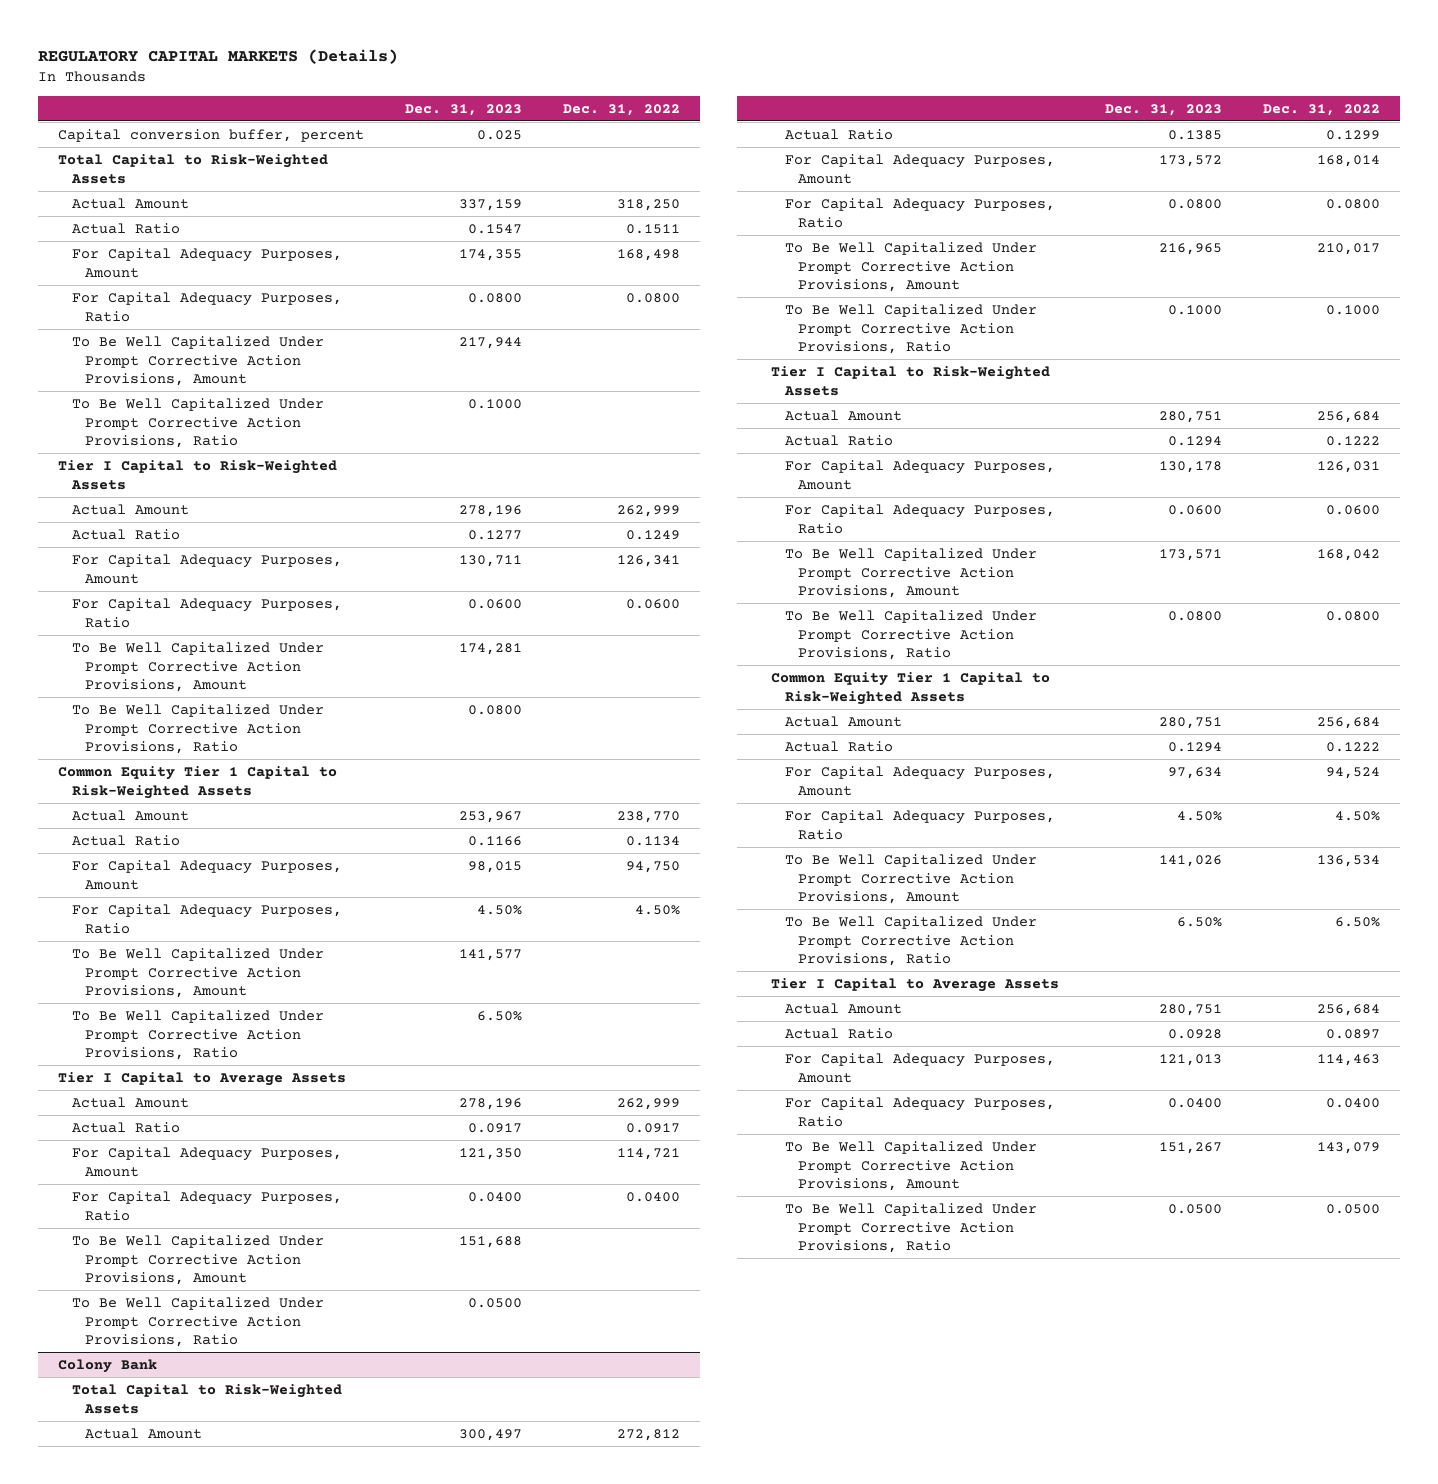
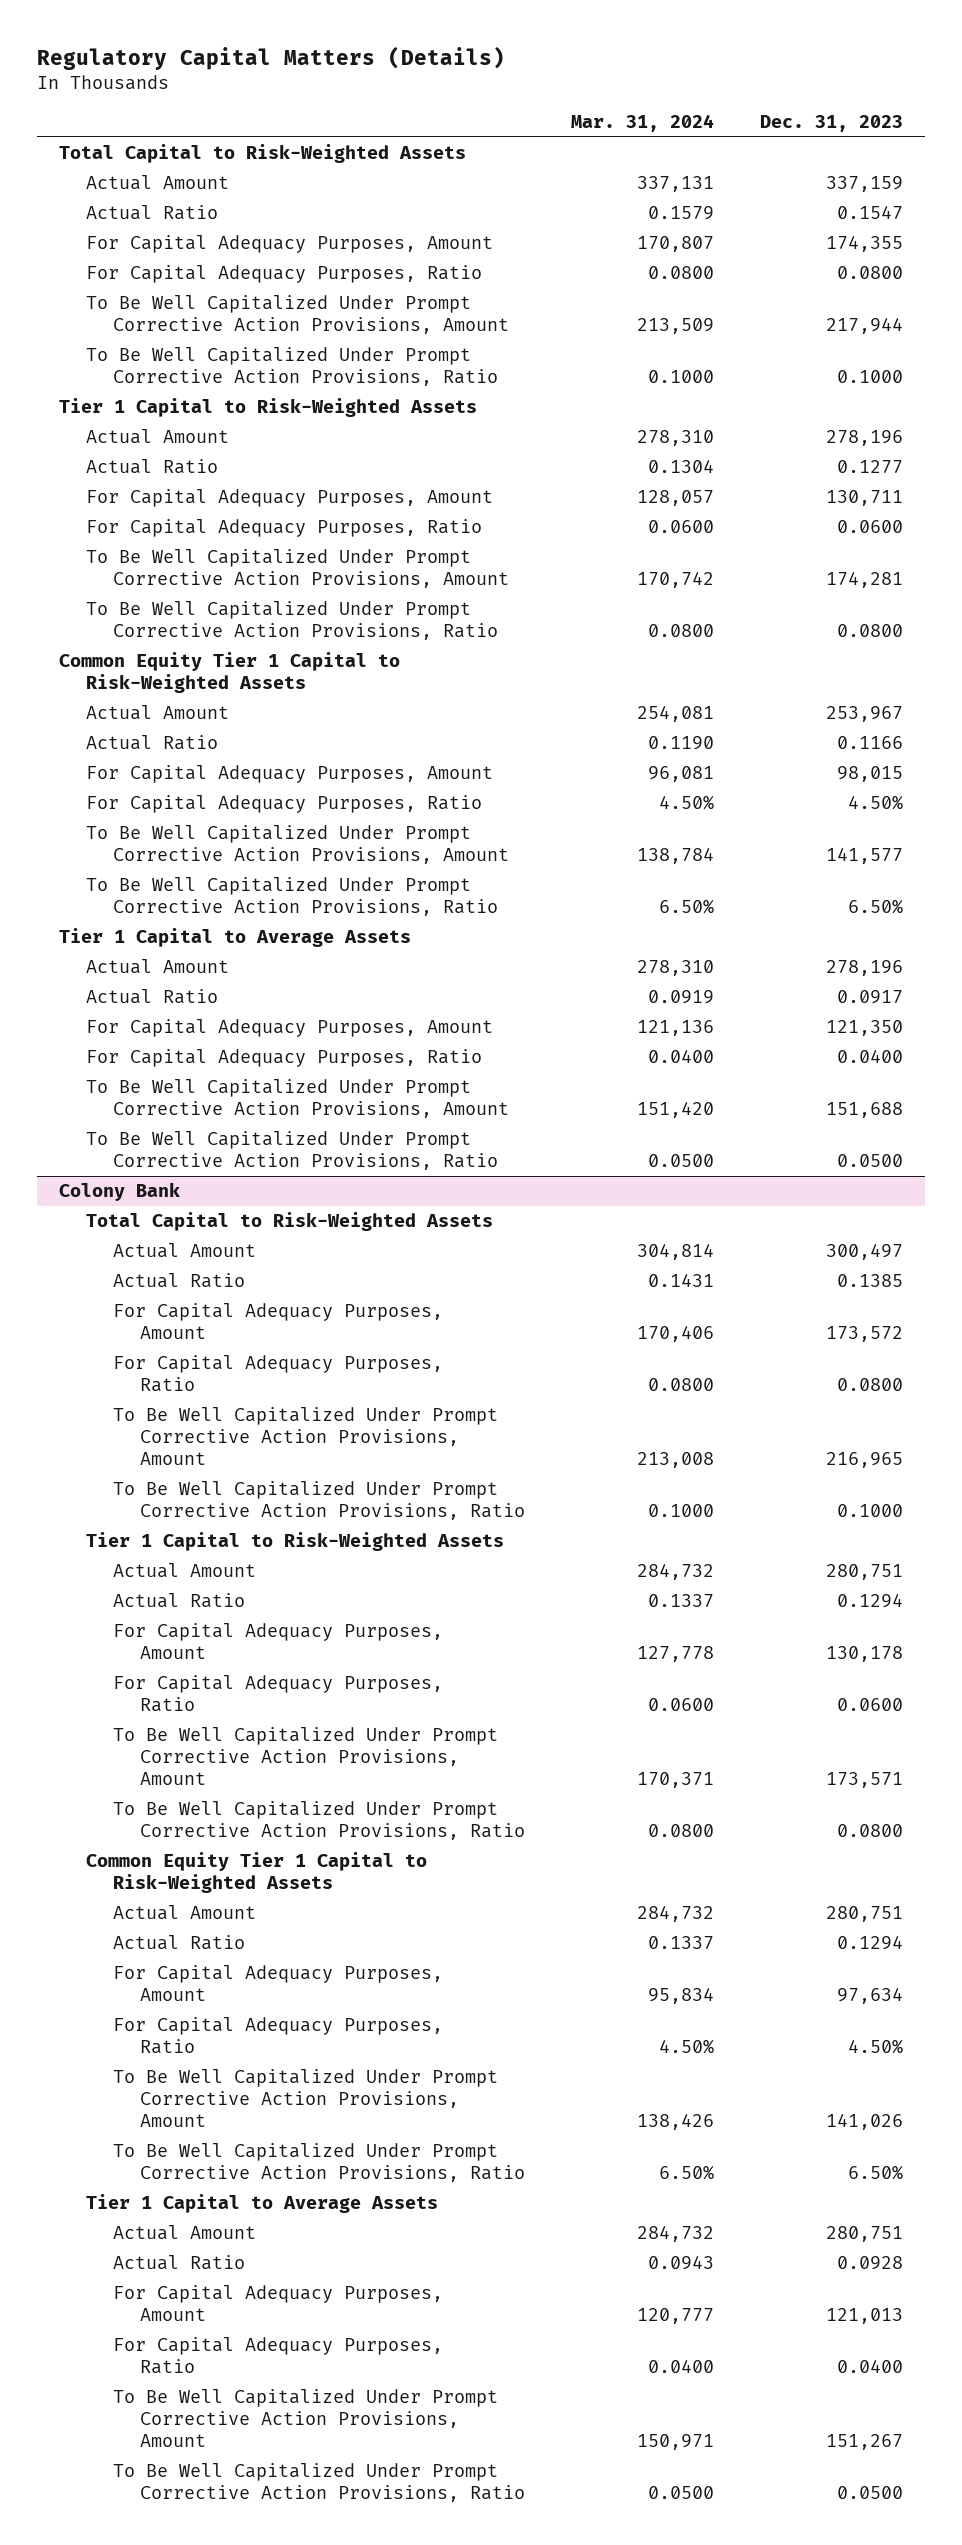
- REGULATORY CAPITAL MARKETS (Details)
+ Regulatory Capital Matters (Details)
- | Dec. 31, 2023 | Dec. 31, 2022
+ | Mar. 31, 2024 | Dec. 31, 2023
- Capital conversion buffer, percent | 0.025 |
- Tier I Capital to Risk-Weighted Assets
+ Tier 1 Capital to Risk-Weighted Assets
- Tier I Capital to Average Assets
+ Tier 1 Capital to Average Assets
@ Colony Bank
- Tier I Capital to Risk-Weighted Assets
+ Tier 1 Capital to Risk-Weighted Assets
- Tier I Capital to Average Assets
+ Tier 1 Capital to Average Assets

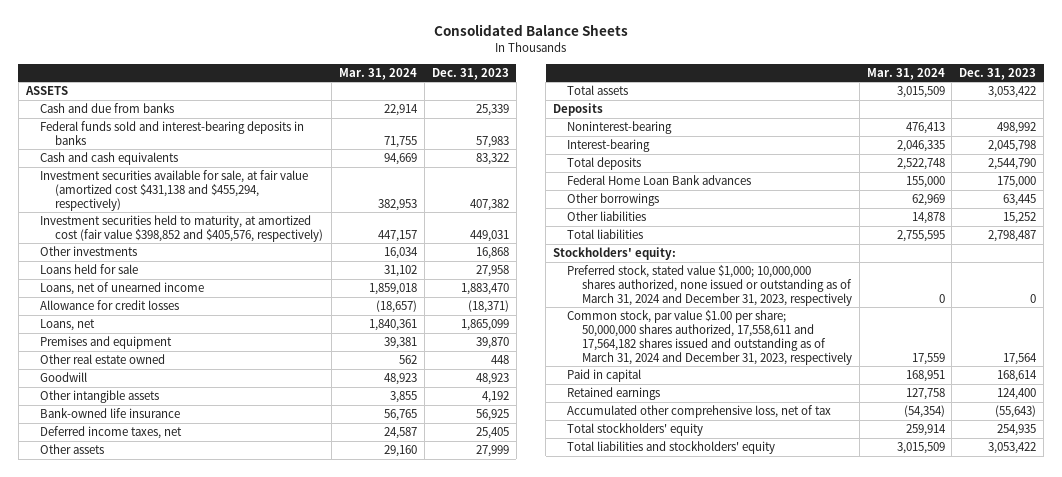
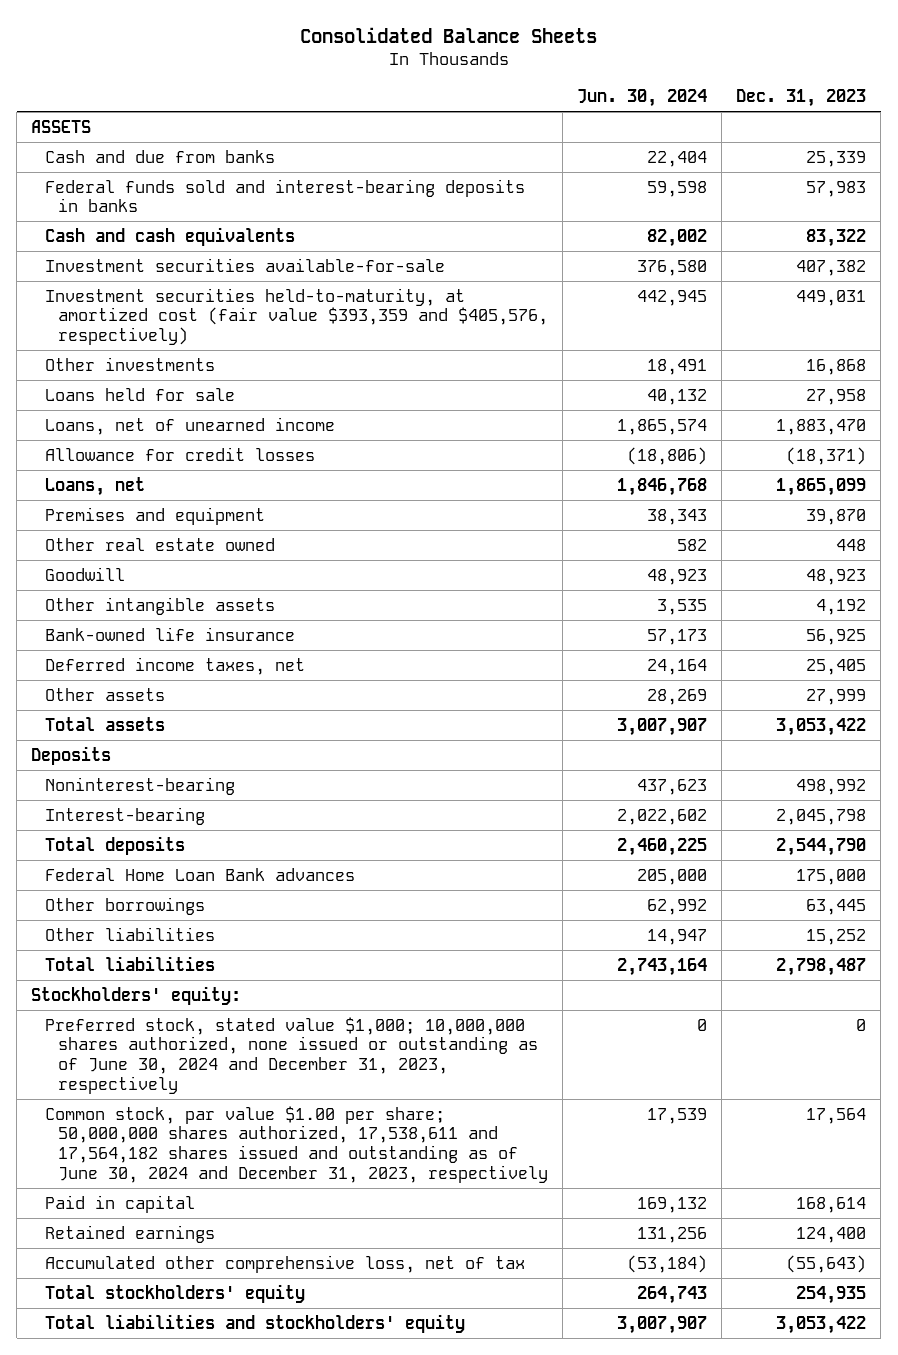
- | Mar. 31, 2024 | Dec. 31, 2023
+ | Jun. 30, 2024 | Dec. 31, 2023
- Investment securities available for sale, at fair value (amortized cost $431,138 and $455,294, respectively) | 382,953 | 407,382
- Investment securities held to maturity, at amortized cost (fair value $398,852 and $405,576, respectively) | 447,157 | 449,031
+ Investment securities available-for-sale | 376,580 | 407,382
+ Investment securities held-to-maturity, at amortized cost (fair value $393,359 and $405,576, respectively) | 442,945 | 449,031
- Preferred stock, stated value $1,000; 10,000,000 shares authorized, none issued or outstanding as of March 31, 2024 and December 31, 2023, respectively | 0 | 0
- Common stock, par value $1.00 per share; 50,000,000 shares authorized, 17,558,611 and 17,564,182 shares issued and outstanding as of March 31, 2024 and December 31, 2023, respectively | 17,559 | 17,564
+ Preferred stock, stated value $1,000; 10,000,000 shares authorized, none issued or outstanding as of June 30, 2024 and December 31, 2023, respectively | 0 | 0
+ Common stock, par value $1.00 per share; 50,000,000 shares authorized, 17,538,611 and 17,564,182 shares issued and outstanding as of June 30, 2024 and December 31, 2023, respectively | 17,539 | 17,564

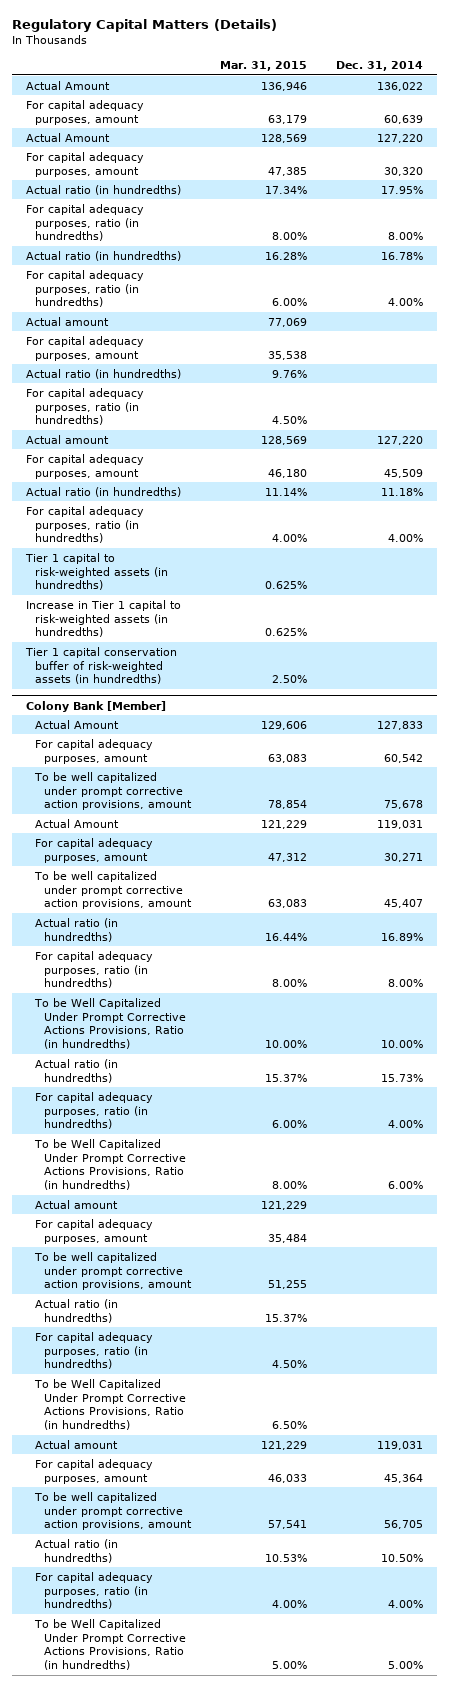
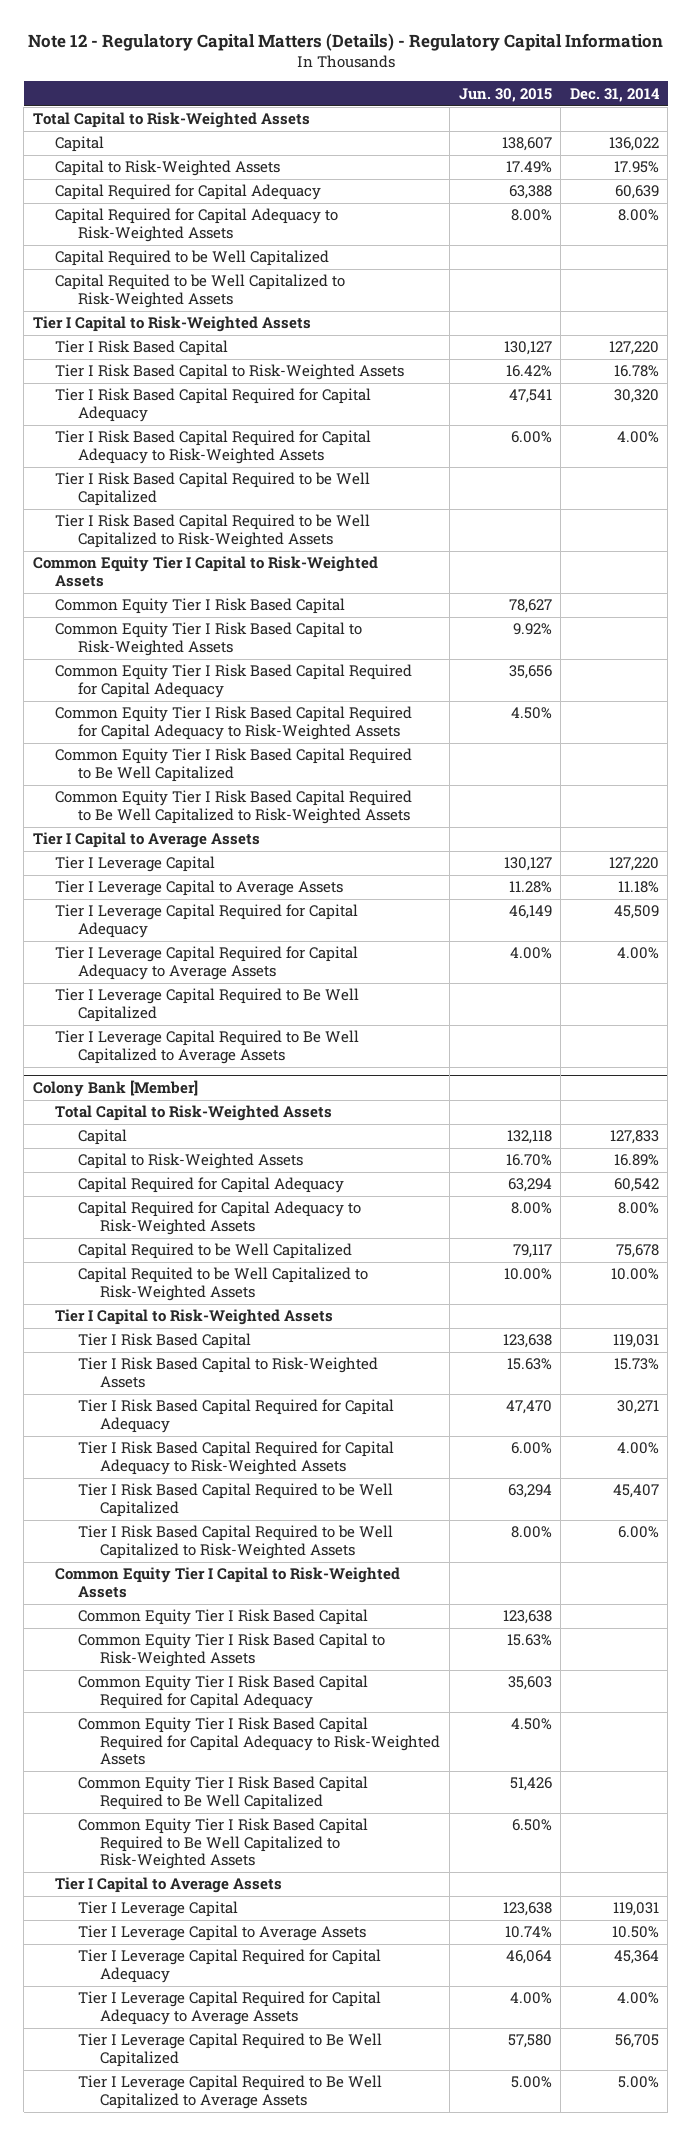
- Regulatory Capital Matters (Details)
+ Note 12 - Regulatory Capital Matters (Details) - Regulatory Capital Information
- | Mar. 31, 2015 | Dec. 31, 2014
+ | Jun. 30, 2015 | Dec. 31, 2014
- Actual Amount | 136,946 | 136,022
- For capital adequacy purposes, amount | 63,179 | 60,639
- Actual Amount | 128,569 | 127,220
- For capital adequacy purposes, amount | 47,385 | 30,320
- Actual ratio (in hundredths) | 17.34% | 17.95%
- For capital adequacy purposes, ratio (in hundredths) | 8.00% | 8.00%
- Actual ratio (in hundredths) | 16.28% | 16.78%
- For capital adequacy purposes, ratio (in hundredths) | 6.00% | 4.00%
- Actual amount | 77,069 |
- For capital adequacy purposes, amount | 35,538 |
- Actual ratio (in hundredths) | 9.76% |
- For capital adequacy purposes, ratio (in hundredths) | 4.50% |
- Actual amount | 128,569 | 127,220
- For capital adequacy purposes, amount | 46,180 | 45,509
- Actual ratio (in hundredths) | 11.14% | 11.18%
- For capital adequacy purposes, ratio (in hundredths) | 4.00% | 4.00%
- Tier 1 capital to risk-weighted assets (in hundredths) | 0.625% |
- Increase in Tier 1 capital to risk-weighted assets (in hundredths) | 0.625% |
- Tier 1 capital conservation buffer of risk-weighted assets (in hundredths) | 2.50% |
+ Total Capital to Risk-Weighted Assets
+ Capital | 138,607 | 136,022
+ Capital to Risk-Weighted Assets | 17.49% | 17.95%
+ Capital Required for Capital Adequacy | 63,388 | 60,639
+ Capital Required for Capital Adequacy to Risk-Weighted Assets | 8.00% | 8.00%
+ Capital Required to be Well Capitalized
+ Capital Requited to be Well Capitalized to Risk-Weighted Assets
+ Tier I Capital to Risk-Weighted Assets
+ Tier I Risk Based Capital | 130,127 | 127,220
+ Tier I Risk Based Capital to Risk-Weighted Assets | 16.42% | 16.78%
+ Tier I Risk Based Capital Required for Capital Adequacy | 47,541 | 30,320
+ Tier I Risk Based Capital Required for Capital Adequacy to Risk-Weighted Assets | 6.00% | 4.00%
+ Tier I Risk Based Capital Required to be Well Capitalized
+ Tier I Risk Based Capital Required to be Well Capitalized to Risk-Weighted Assets
+ Common Equity Tier I Capital to Risk-Weighted Assets
+ Common Equity Tier I Risk Based Capital | 78,627 |
+ Common Equity Tier I Risk Based Capital to Risk-Weighted Assets | 9.92% |
+ Common Equity Tier I Risk Based Capital Required for Capital Adequacy | 35,656 |
+ Common Equity Tier I Risk Based Capital Required for Capital Adequacy to Risk-Weighted Assets | 4.50% |
+ Common Equity Tier I Risk Based Capital Required to Be Well Capitalized
+ Common Equity Tier I Risk Based Capital Required to Be Well Capitalized to Risk-Weighted Assets
+ Tier I Capital to Average Assets
+ Tier I Leverage Capital | 130,127 | 127,220
+ Tier I Leverage Capital to Average Assets | 11.28% | 11.18%
+ Tier I Leverage Capital Required for Capital Adequacy | 46,149 | 45,509
+ Tier I Leverage Capital Required for Capital Adequacy to Average Assets | 4.00% | 4.00%
+ Tier I Leverage Capital Required to Be Well Capitalized
+ Tier I Leverage Capital Required to Be Well Capitalized to Average Assets
@ Colony Bank [Member]
- Actual Amount | 129,606 | 127,833
- For capital adequacy purposes, amount | 63,083 | 60,542
- To be well capitalized under prompt corrective action provisions, amount | 78,854 | 75,678
- Actual Amount | 121,229 | 119,031
- For capital adequacy purposes, amount | 47,312 | 30,271
- To be well capitalized under prompt corrective action provisions, amount | 63,083 | 45,407
- Actual ratio (in hundredths) | 16.44% | 16.89%
- For capital adequacy purposes, ratio (in hundredths) | 8.00% | 8.00%
- To be Well Capitalized Under Prompt Corrective Actions Provisions, Ratio (in hundredths) | 10.00% | 10.00%
- Actual ratio (in hundredths) | 15.37% | 15.73%
- For capital adequacy purposes, ratio (in hundredths) | 6.00% | 4.00%
- To be Well Capitalized Under Prompt Corrective Actions Provisions, Ratio (in hundredths) | 8.00% | 6.00%
- Actual amount | 121,229 |
- For capital adequacy purposes, amount | 35,484 |
- To be well capitalized under prompt corrective action provisions, amount | 51,255 |
- Actual ratio (in hundredths) | 15.37% |
- For capital adequacy purposes, ratio (in hundredths) | 4.50% |
- To be Well Capitalized Under Prompt Corrective Actions Provisions, Ratio (in hundredths) | 6.50% |
- Actual amount | 121,229 | 119,031
- For capital adequacy purposes, amount | 46,033 | 45,364
- To be well capitalized under prompt corrective action provisions, amount | 57,541 | 56,705
- Actual ratio (in hundredths) | 10.53% | 10.50%
- For capital adequacy purposes, ratio (in hundredths) | 4.00% | 4.00%
- To be Well Capitalized Under Prompt Corrective Actions Provisions, Ratio (in hundredths) | 5.00% | 5.00%
+ Total Capital to Risk-Weighted Assets
+ Capital | 132,118 | 127,833
+ Capital to Risk-Weighted Assets | 16.70% | 16.89%
+ Capital Required for Capital Adequacy | 63,294 | 60,542
+ Capital Required for Capital Adequacy to Risk-Weighted Assets | 8.00% | 8.00%
+ Capital Required to be Well Capitalized | 79,117 | 75,678
+ Capital Requited to be Well Capitalized to Risk-Weighted Assets | 10.00% | 10.00%
+ Tier I Capital to Risk-Weighted Assets
+ Tier I Risk Based Capital | 123,638 | 119,031
+ Tier I Risk Based Capital to Risk-Weighted Assets | 15.63% | 15.73%
+ Tier I Risk Based Capital Required for Capital Adequacy | 47,470 | 30,271
+ Tier I Risk Based Capital Required for Capital Adequacy to Risk-Weighted Assets | 6.00% | 4.00%
+ Tier I Risk Based Capital Required to be Well Capitalized | 63,294 | 45,407
+ Tier I Risk Based Capital Required to be Well Capitalized to Risk-Weighted Assets | 8.00% | 6.00%
+ Common Equity Tier I Capital to Risk-Weighted Assets
+ Common Equity Tier I Risk Based Capital | 123,638 |
+ Common Equity Tier I Risk Based Capital to Risk-Weighted Assets | 15.63% |
+ Common Equity Tier I Risk Based Capital Required for Capital Adequacy | 35,603 |
+ Common Equity Tier I Risk Based Capital Required for Capital Adequacy to Risk-Weighted Assets | 4.50% |
+ Common Equity Tier I Risk Based Capital Required to Be Well Capitalized | 51,426 |
+ Common Equity Tier I Risk Based Capital Required to Be Well Capitalized to Risk-Weighted Assets | 6.50% |
+ Tier I Capital to Average Assets
+ Tier I Leverage Capital | 123,638 | 119,031
+ Tier I Leverage Capital to Average Assets | 10.74% | 10.50%
+ Tier I Leverage Capital Required for Capital Adequacy | 46,064 | 45,364
+ Tier I Leverage Capital Required for Capital Adequacy to Average Assets | 4.00% | 4.00%
+ Tier I Leverage Capital Required to Be Well Capitalized | 57,580 | 56,705
+ Tier I Leverage Capital Required to Be Well Capitalized to Average Assets | 5.00% | 5.00%

